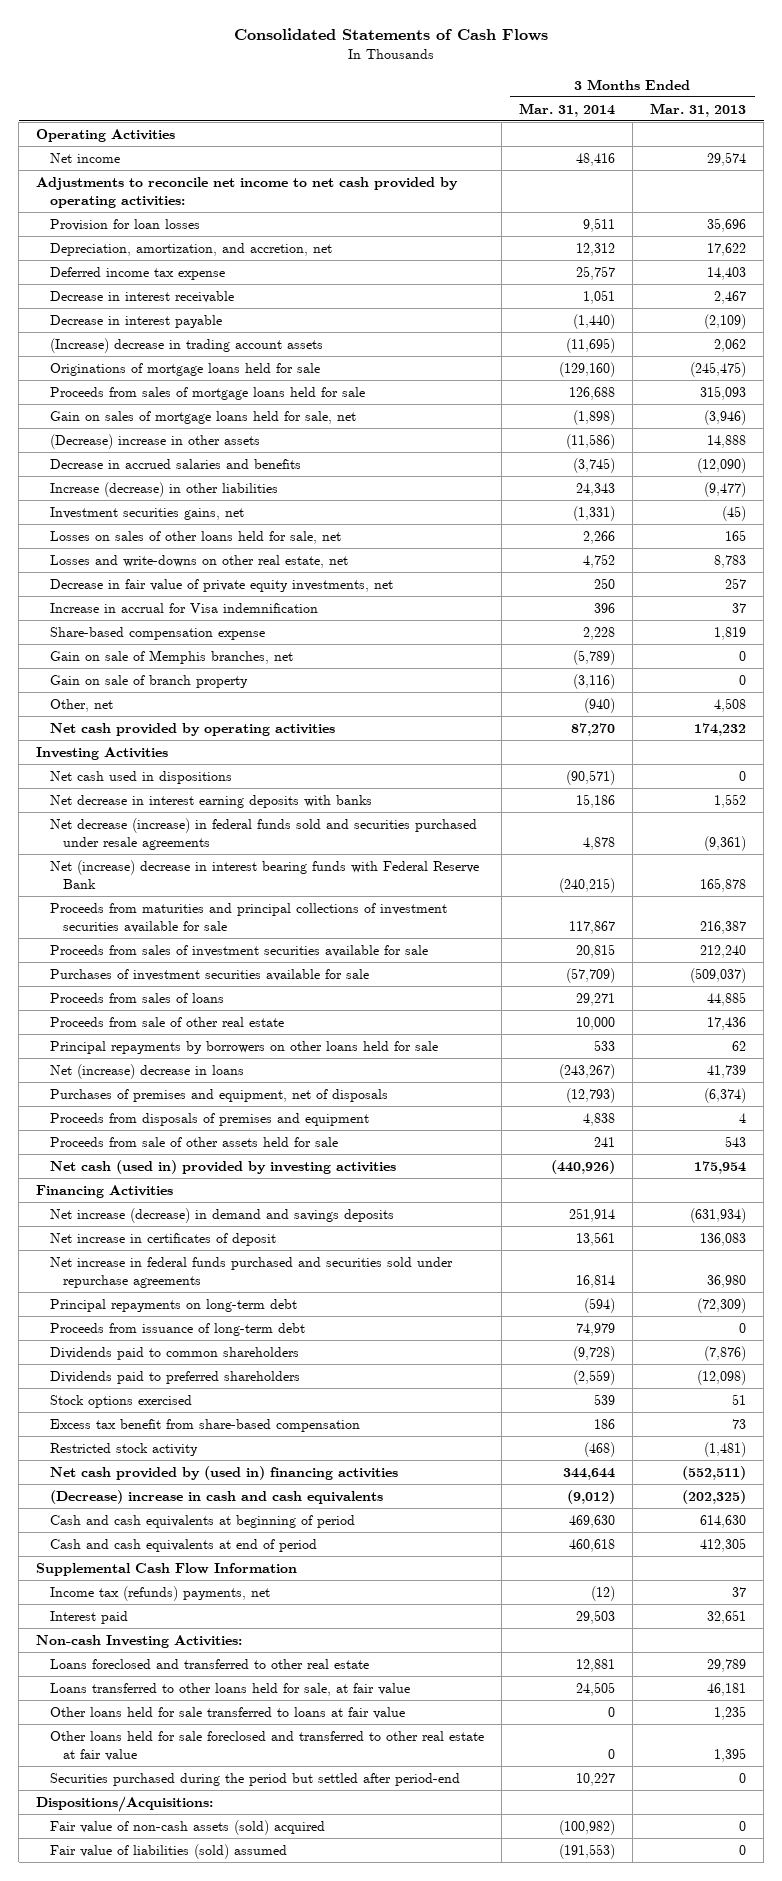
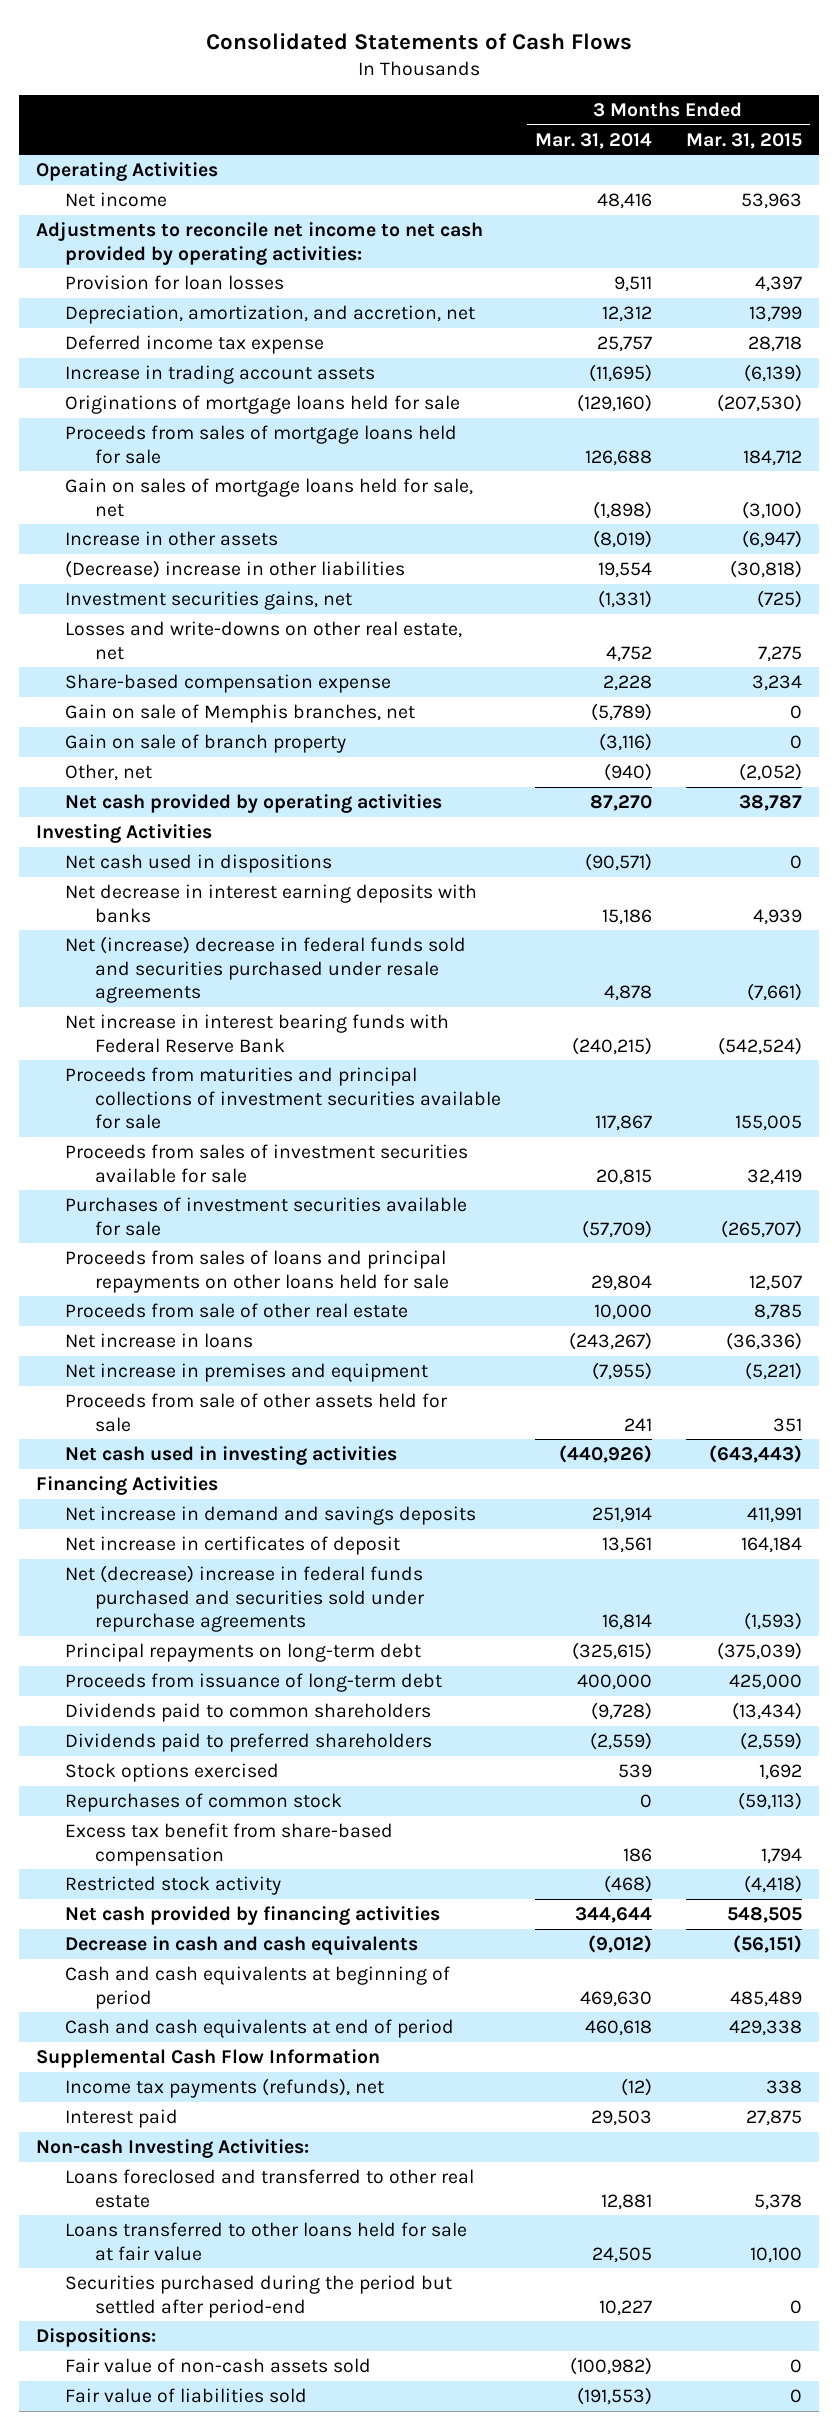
- | 3 Months Ended Mar. 31, 2014 | 3 Months Ended Mar. 31, 2013
+ | 3 Months Ended Mar. 31, 2014 | 3 Months Ended Mar. 31, 2015
- Decrease in interest receivable | 1,051 | 2,467
- Decrease in interest payable | (1,440) | (2,109)
- (Increase) decrease in trading account assets | (11,695) | 2,062
+ Increase in trading account assets | (11,695) | (6,139)
- (Decrease) increase in other assets | (11,586) | 14,888
- Decrease in accrued salaries and benefits | (3,745) | (12,090)
- Increase (decrease) in other liabilities | 24,343 | (9,477)
+ Increase in other assets | (8,019) | (6,947)
+ (Decrease) increase in other liabilities | 19,554 | (30,818)
- Losses on sales of other loans held for sale, net | 2,266 | 165
- Decrease in fair value of private equity investments, net | 250 | 257
- Increase in accrual for Visa indemnification | 396 | 37
- Net decrease (increase) in federal funds sold and securities purchased under resale agreements | 4,878 | (9,361)
- Net (increase) decrease in interest bearing funds with Federal Reserve Bank | (240,215) | 165,878
+ Net (increase) decrease in federal funds sold and securities purchased under resale agreements | 4,878 | (7,661)
+ Net increase in interest bearing funds with Federal Reserve Bank | (240,215) | (542,524)
- Proceeds from sales of loans | 29,271 | 44,885
+ Proceeds from sales of loans and principal repayments on other loans held for sale | 29,804 | 12,507
- Principal repayments by borrowers on other loans held for sale | 533 | 62
- Net (increase) decrease in loans | (243,267) | 41,739
- Purchases of premises and equipment, net of disposals | (12,793) | (6,374)
- Proceeds from disposals of premises and equipment | 4,838 | 4
+ Net increase in loans | (243,267) | (36,336)
+ Net increase in premises and equipment | (7,955) | (5,221)
- Net cash (used in) provided by investing activities | (440,926) | 175,954
+ Net cash used in investing activities | (440,926) | (643,443)
- Net increase (decrease) in demand and savings deposits | 251,914 | (631,934)
+ Net increase in demand and savings deposits | 251,914 | 411,991
- Net increase in federal funds purchased and securities sold under repurchase agreements | 16,814 | 36,980
- Principal repayments on long-term debt | (594) | (72,309)
- Proceeds from issuance of long-term debt | 74,979 | 0
+ Net (decrease) increase in federal funds purchased and securities sold under repurchase agreements | 16,814 | (1,593)
+ Principal repayments on long-term debt | (325,615) | (375,039)
+ Proceeds from issuance of long-term debt | 400,000 | 425,000
+ Repurchases of common stock | 0 | (59,113)
- Net cash provided by (used in) financing activities | 344,644 | (552,511)
- (Decrease) increase in cash and cash equivalents | (9,012) | (202,325)
+ Net cash provided by financing activities | 344,644 | 548,505
+ Decrease in cash and cash equivalents | (9,012) | (56,151)
- Income tax (refunds) payments, net | (12) | 37
+ Income tax payments (refunds), net | (12) | 338
- Loans transferred to other loans held for sale, at fair value | 24,505 | 46,181
- Other loans held for sale transferred to loans at fair value | 0 | 1,235
- Other loans held for sale foreclosed and transferred to other real estate at fair value | 0 | 1,395
+ Loans transferred to other loans held for sale at fair value | 24,505 | 10,100
- Dispositions/Acquisitions:
- Fair value of non-cash assets (sold) acquired | (100,982) | 0
- Fair value of liabilities (sold) assumed | (191,553) | 0
+ Dispositions:
+ Fair value of non-cash assets sold | (100,982) | 0
+ Fair value of liabilities sold | (191,553) | 0

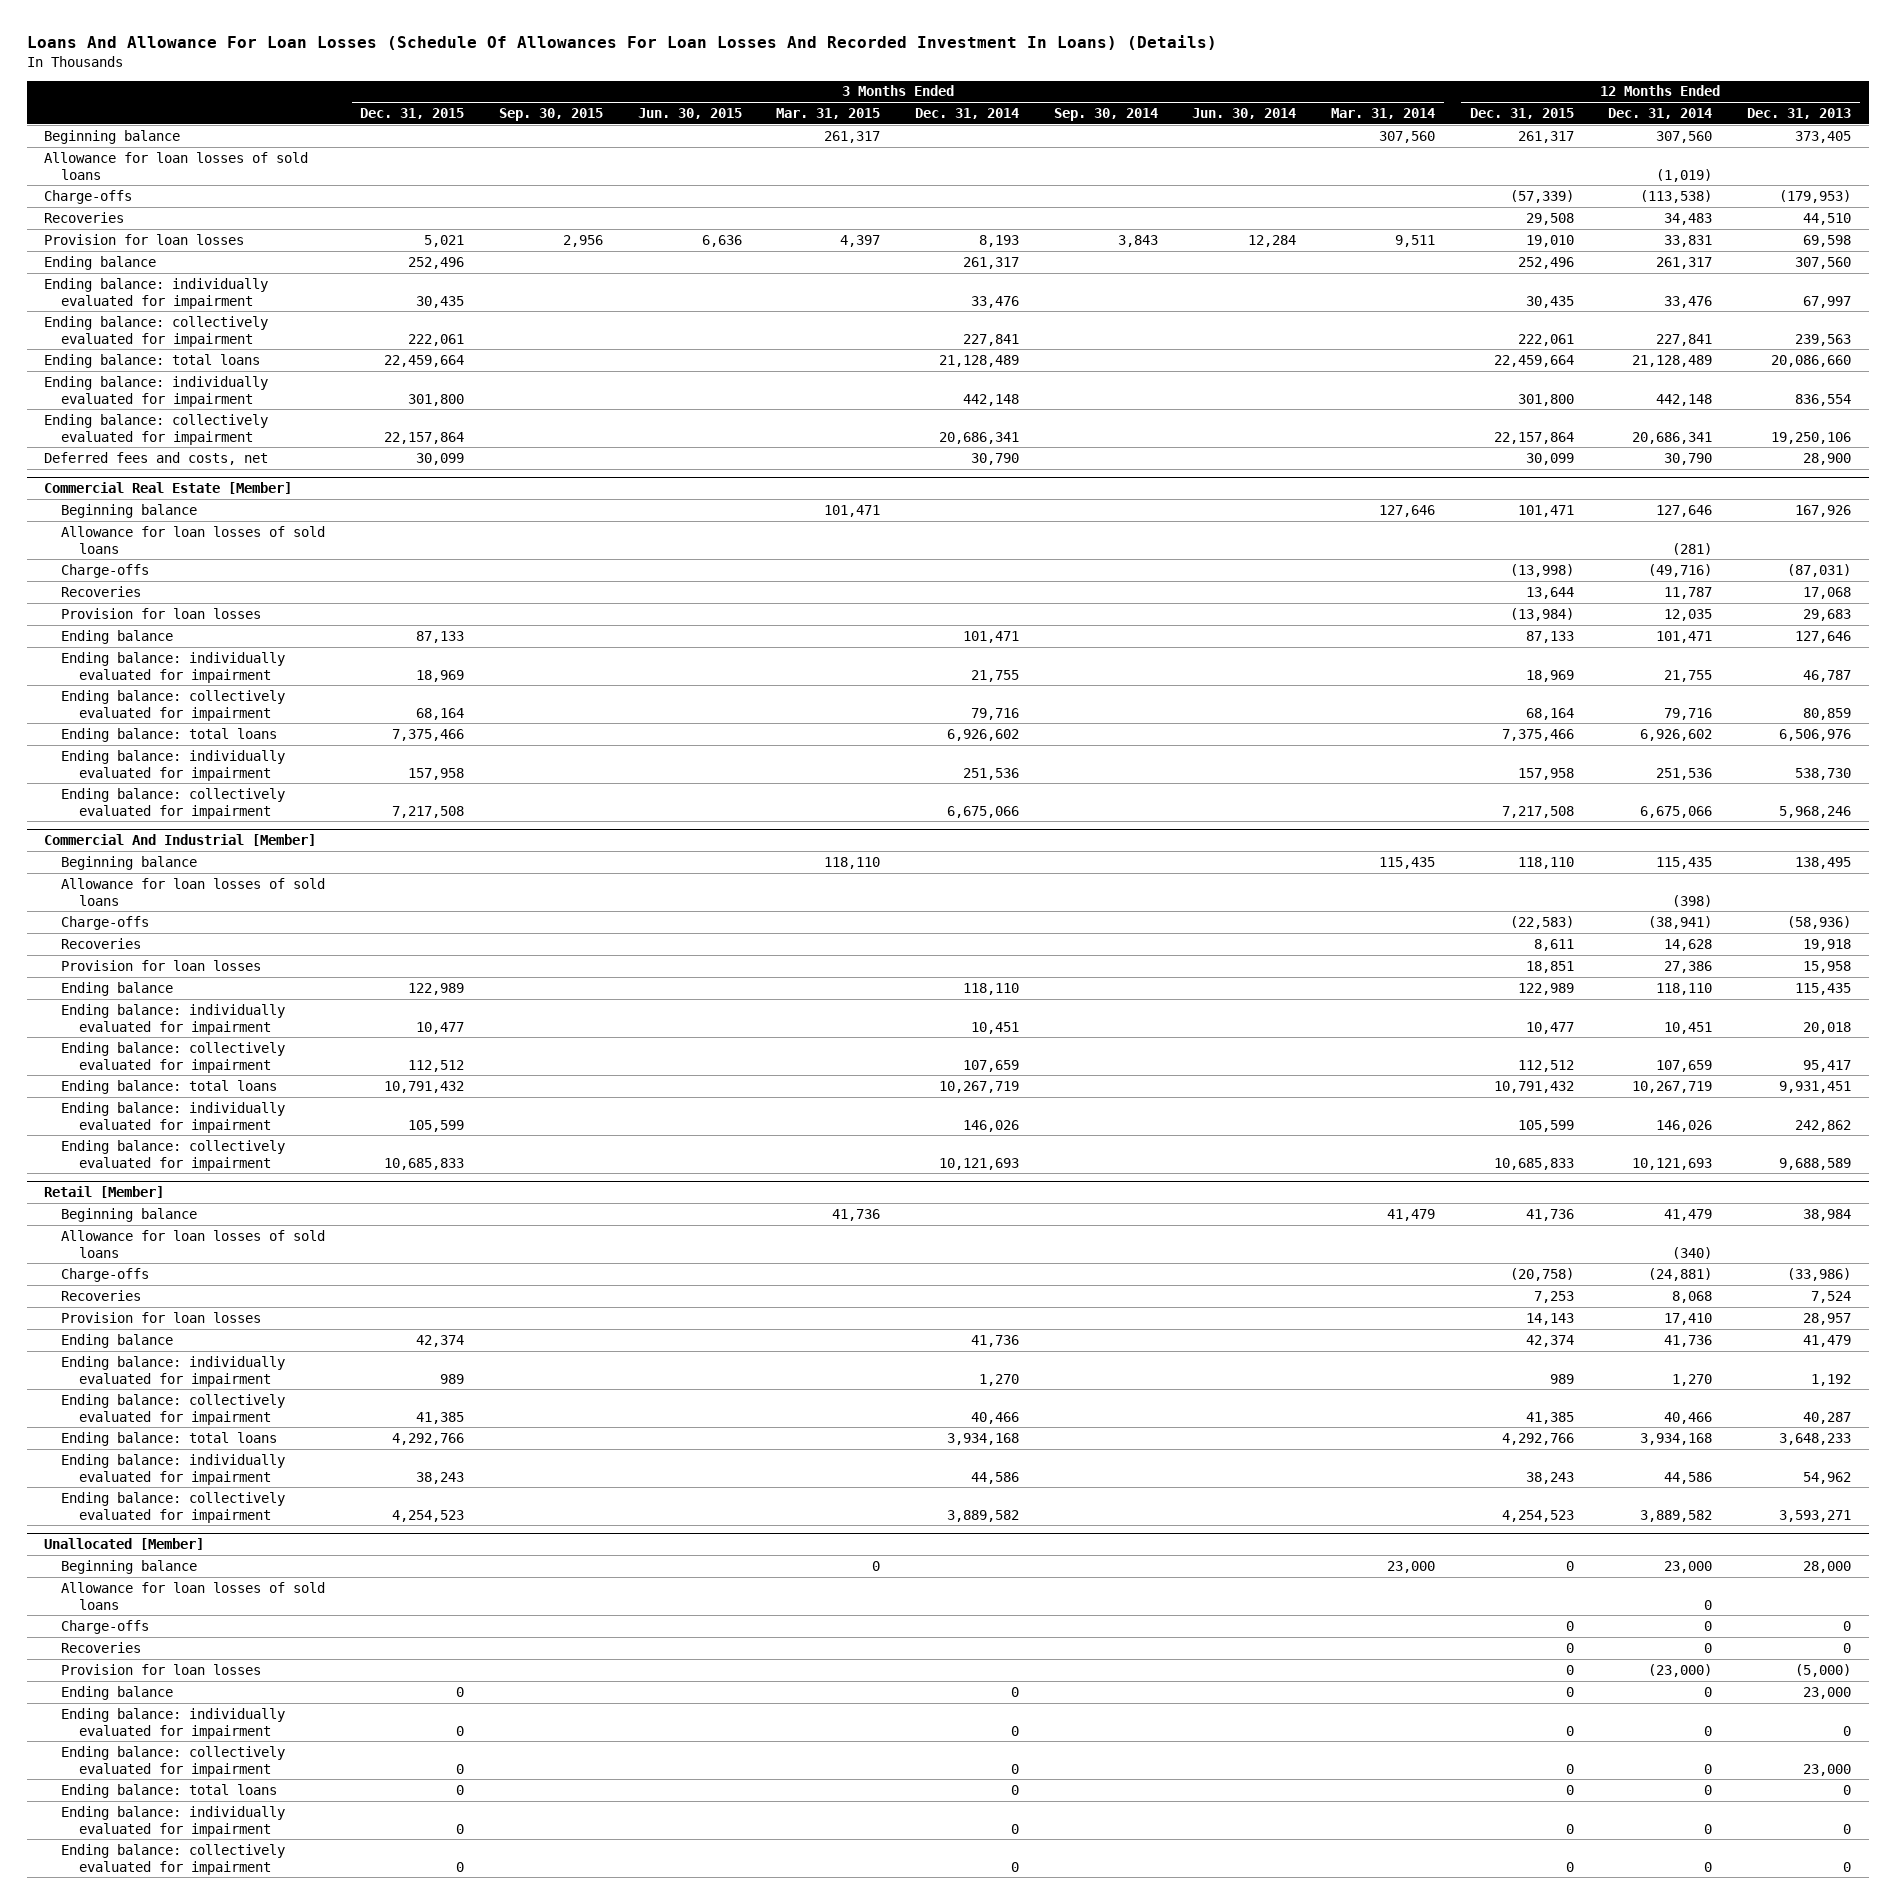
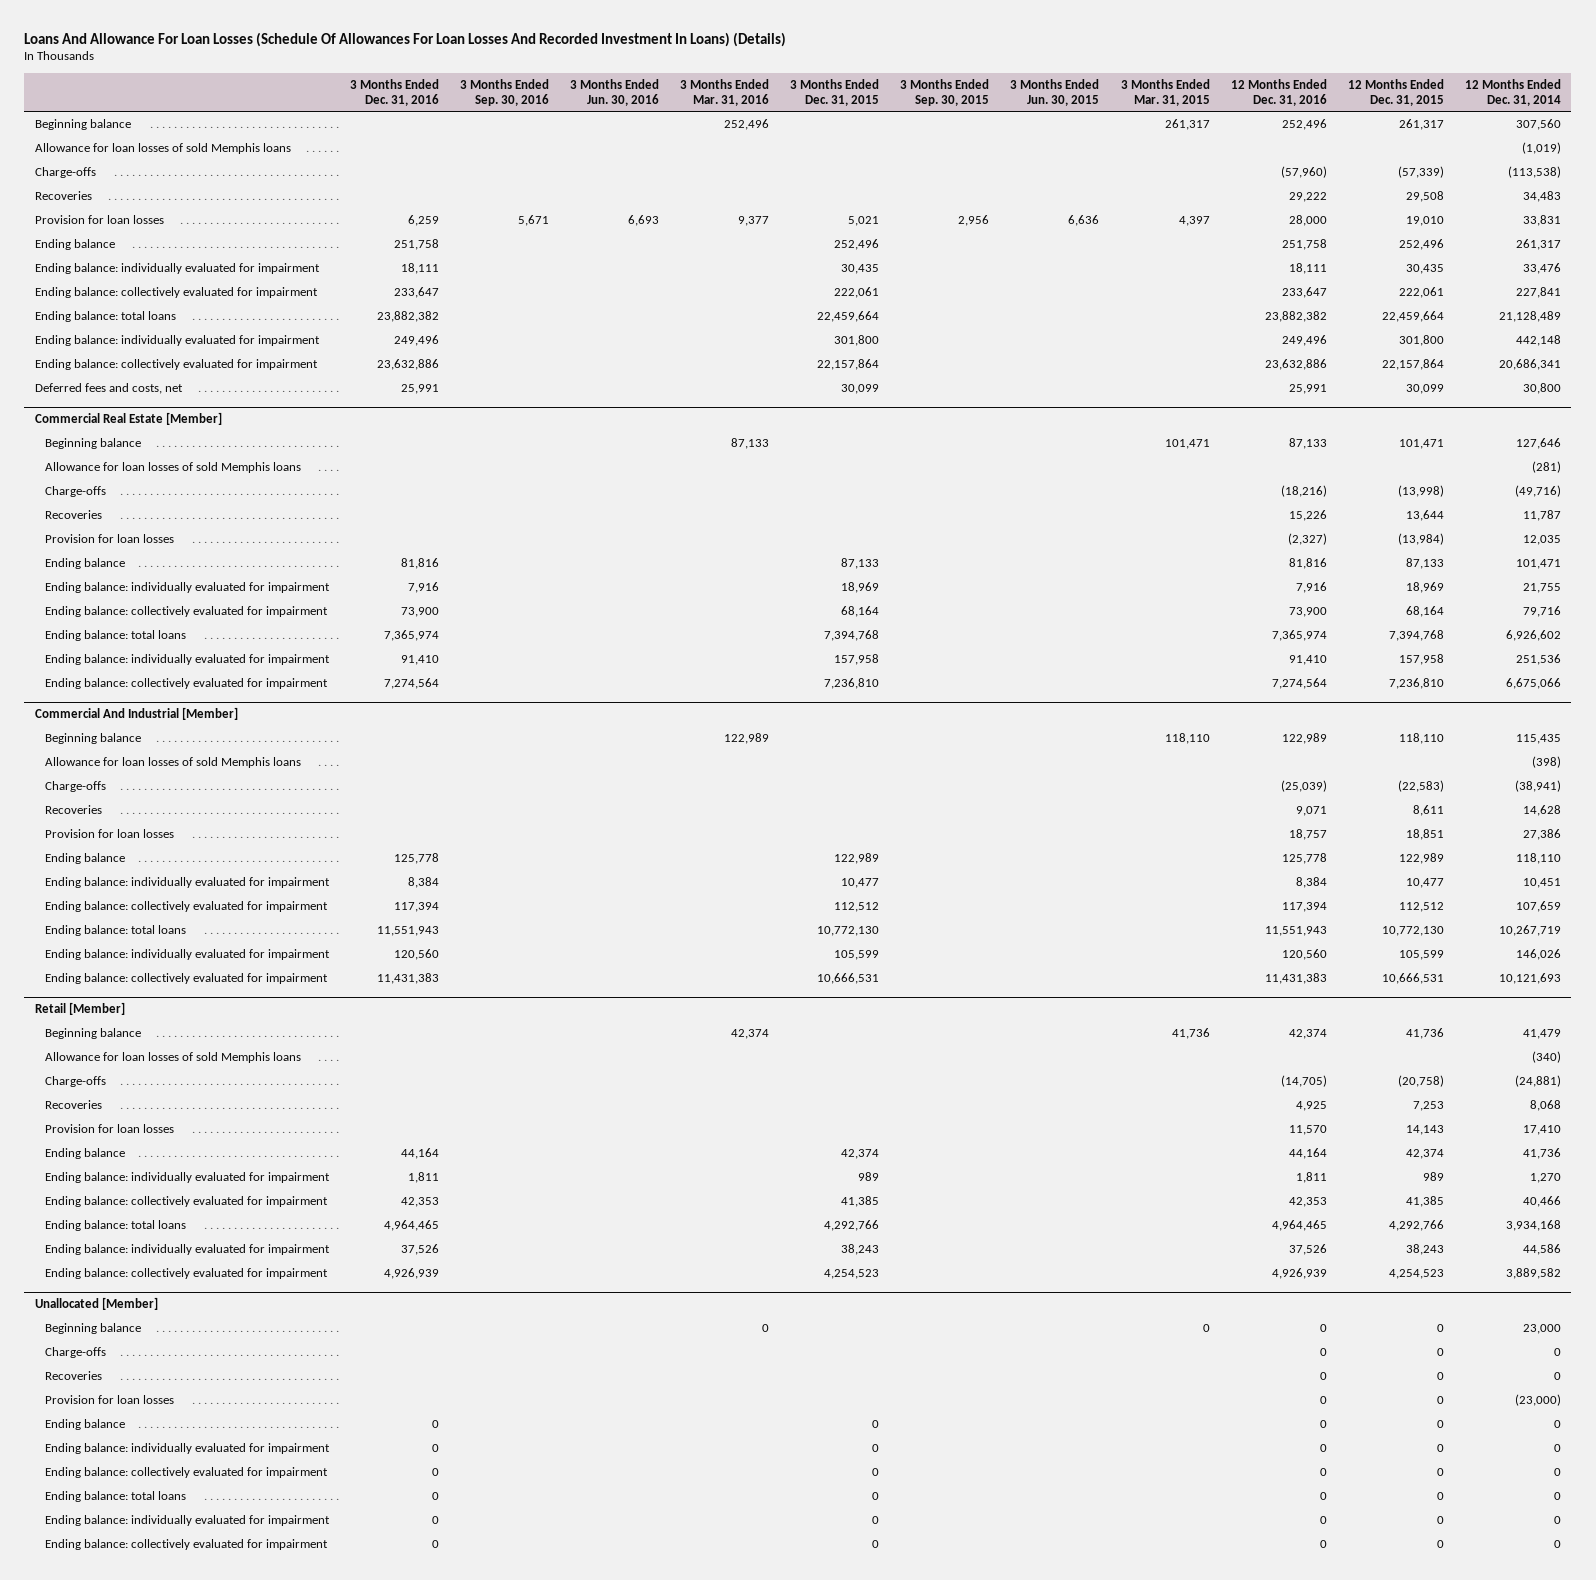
- | 3 Months Ended Dec. 31, 2015 | 3 Months Ended Sep. 30, 2015 | 3 Months Ended Jun. 30, 2015 | 3 Months Ended Mar. 31, 2015 | 3 Months Ended Dec. 31, 2014 | 3 Months Ended Sep. 30, 2014 | 3 Months Ended Jun. 30, 2014 | 3 Months Ended Mar. 31, 2014 | 12 Months Ended Dec. 31, 2015 | 12 Months Ended Dec. 31, 2014 | 12 Months Ended Dec. 31, 2013
+ | 3 Months Ended Dec. 31, 2016 | 3 Months Ended Sep. 30, 2016 | 3 Months Ended Jun. 30, 2016 | 3 Months Ended Mar. 31, 2016 | 3 Months Ended Dec. 31, 2015 | 3 Months Ended Sep. 30, 2015 | 3 Months Ended Jun. 30, 2015 | 3 Months Ended Mar. 31, 2015 | 12 Months Ended Dec. 31, 2016 | 12 Months Ended Dec. 31, 2015 | 12 Months Ended Dec. 31, 2014
- Allowance for loan losses of sold loans | | | | | | | | | | (1,019) |
+ Allowance for loan losses of sold Memphis loans | | | | | | | | | | | (1,019)
- Deferred fees and costs, net | 30,099 | | | | 30,790 | | | | 30,099 | 30,790 | 28,900
+ Deferred fees and costs, net | 25,991 | | | | 30,099 | | | | 25,991 | 30,099 | 30,800
@ Commercial Real Estate [Member]
- Allowance for loan losses of sold loans | | | | | | | | | | (281) |
+ Allowance for loan losses of sold Memphis loans | | | | | | | | | | | (281)
- Ending balance: total loans | 7,375,466 | | | | 6,926,602 | | | | 7,375,466 | 6,926,602 | 6,506,976
+ Ending balance: total loans | 7,365,974 | | | | 7,394,768 | | | | 7,365,974 | 7,394,768 | 6,926,602
- Ending balance: collectively evaluated for impairment | 7,217,508 | | | | 6,675,066 | | | | 7,217,508 | 6,675,066 | 5,968,246
+ Ending balance: collectively evaluated for impairment | 7,274,564 | | | | 7,236,810 | | | | 7,274,564 | 7,236,810 | 6,675,066
@ Commercial And Industrial [Member]
- Allowance for loan losses of sold loans | | | | | | | | | | (398) |
+ Allowance for loan losses of sold Memphis loans | | | | | | | | | | | (398)
- Ending balance: total loans | 10,791,432 | | | | 10,267,719 | | | | 10,791,432 | 10,267,719 | 9,931,451
+ Ending balance: total loans | 11,551,943 | | | | 10,772,130 | | | | 11,551,943 | 10,772,130 | 10,267,719
- Ending balance: collectively evaluated for impairment | 10,685,833 | | | | 10,121,693 | | | | 10,685,833 | 10,121,693 | 9,688,589
+ Ending balance: collectively evaluated for impairment | 11,431,383 | | | | 10,666,531 | | | | 11,431,383 | 10,666,531 | 10,121,693
@ Retail [Member]
- Allowance for loan losses of sold loans | | | | | | | | | | (340) |
+ Allowance for loan losses of sold Memphis loans | | | | | | | | | | | (340)
@ Unallocated [Member]
- Allowance for loan losses of sold loans | | | | | | | | | | 0 |

